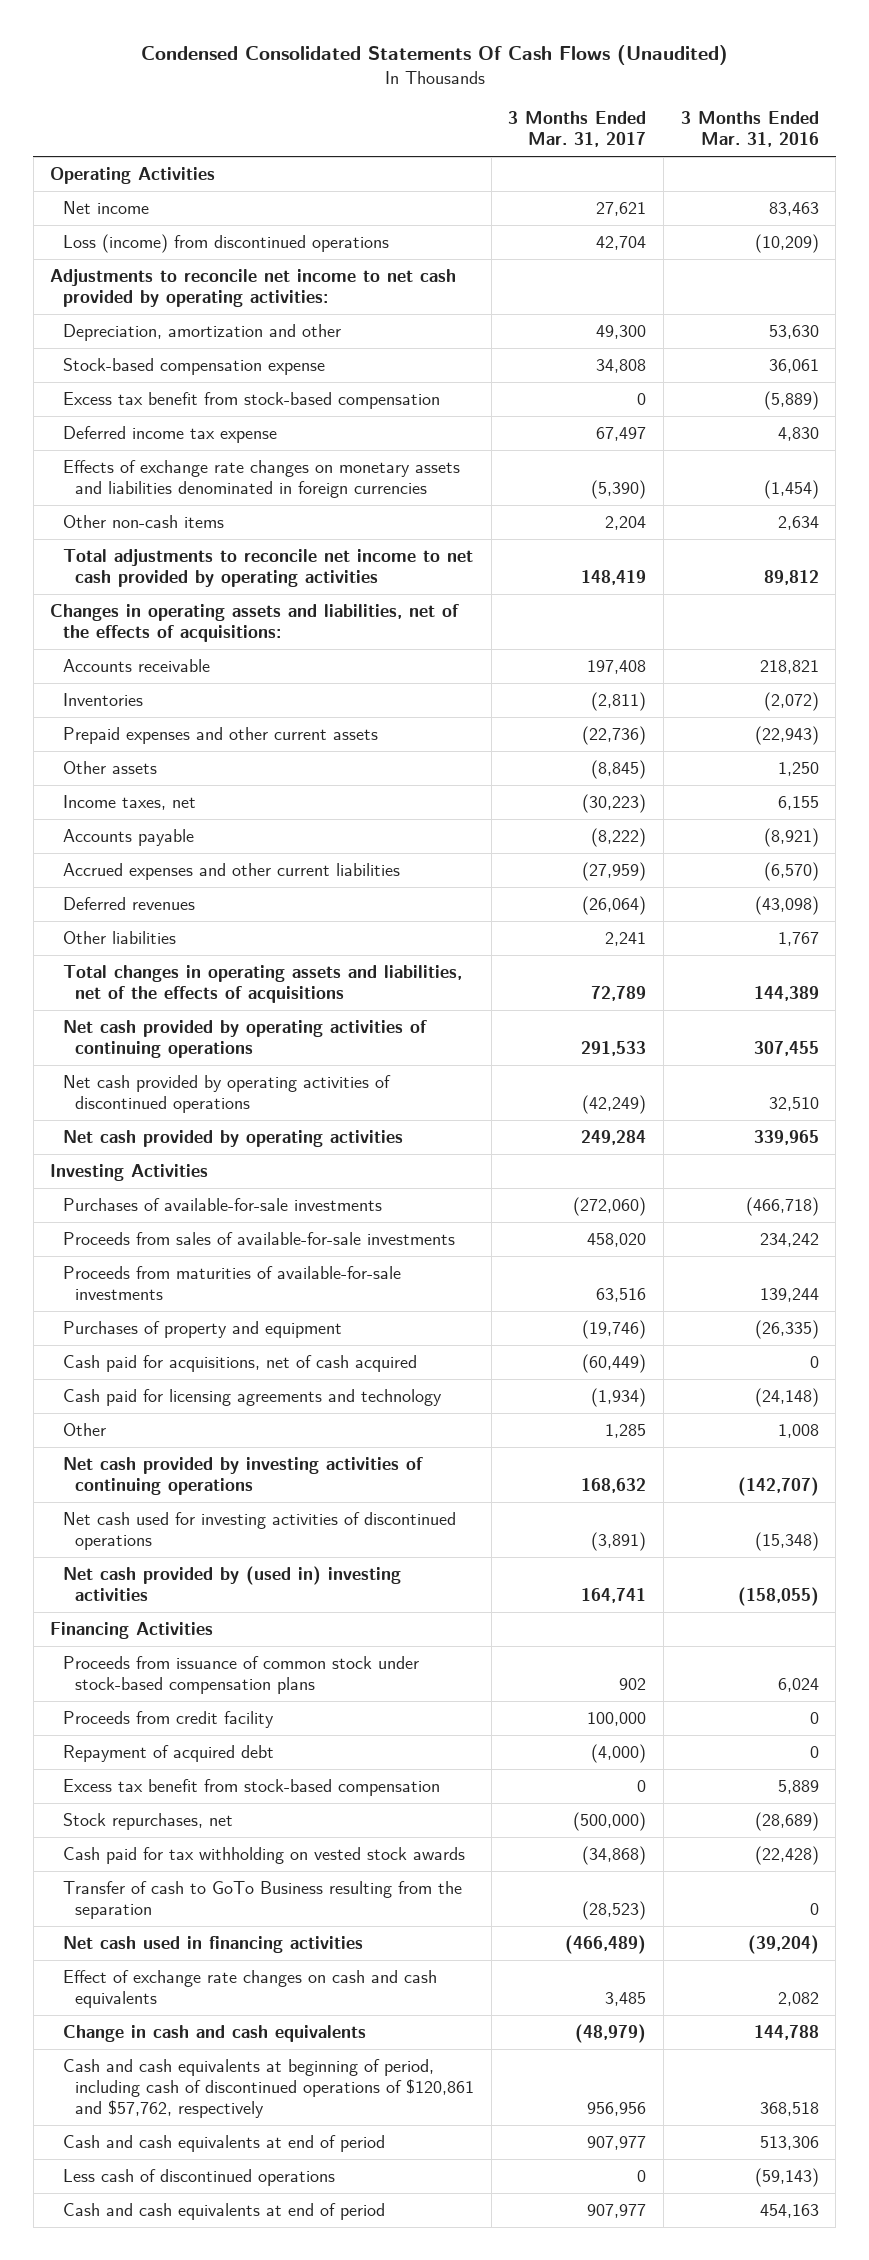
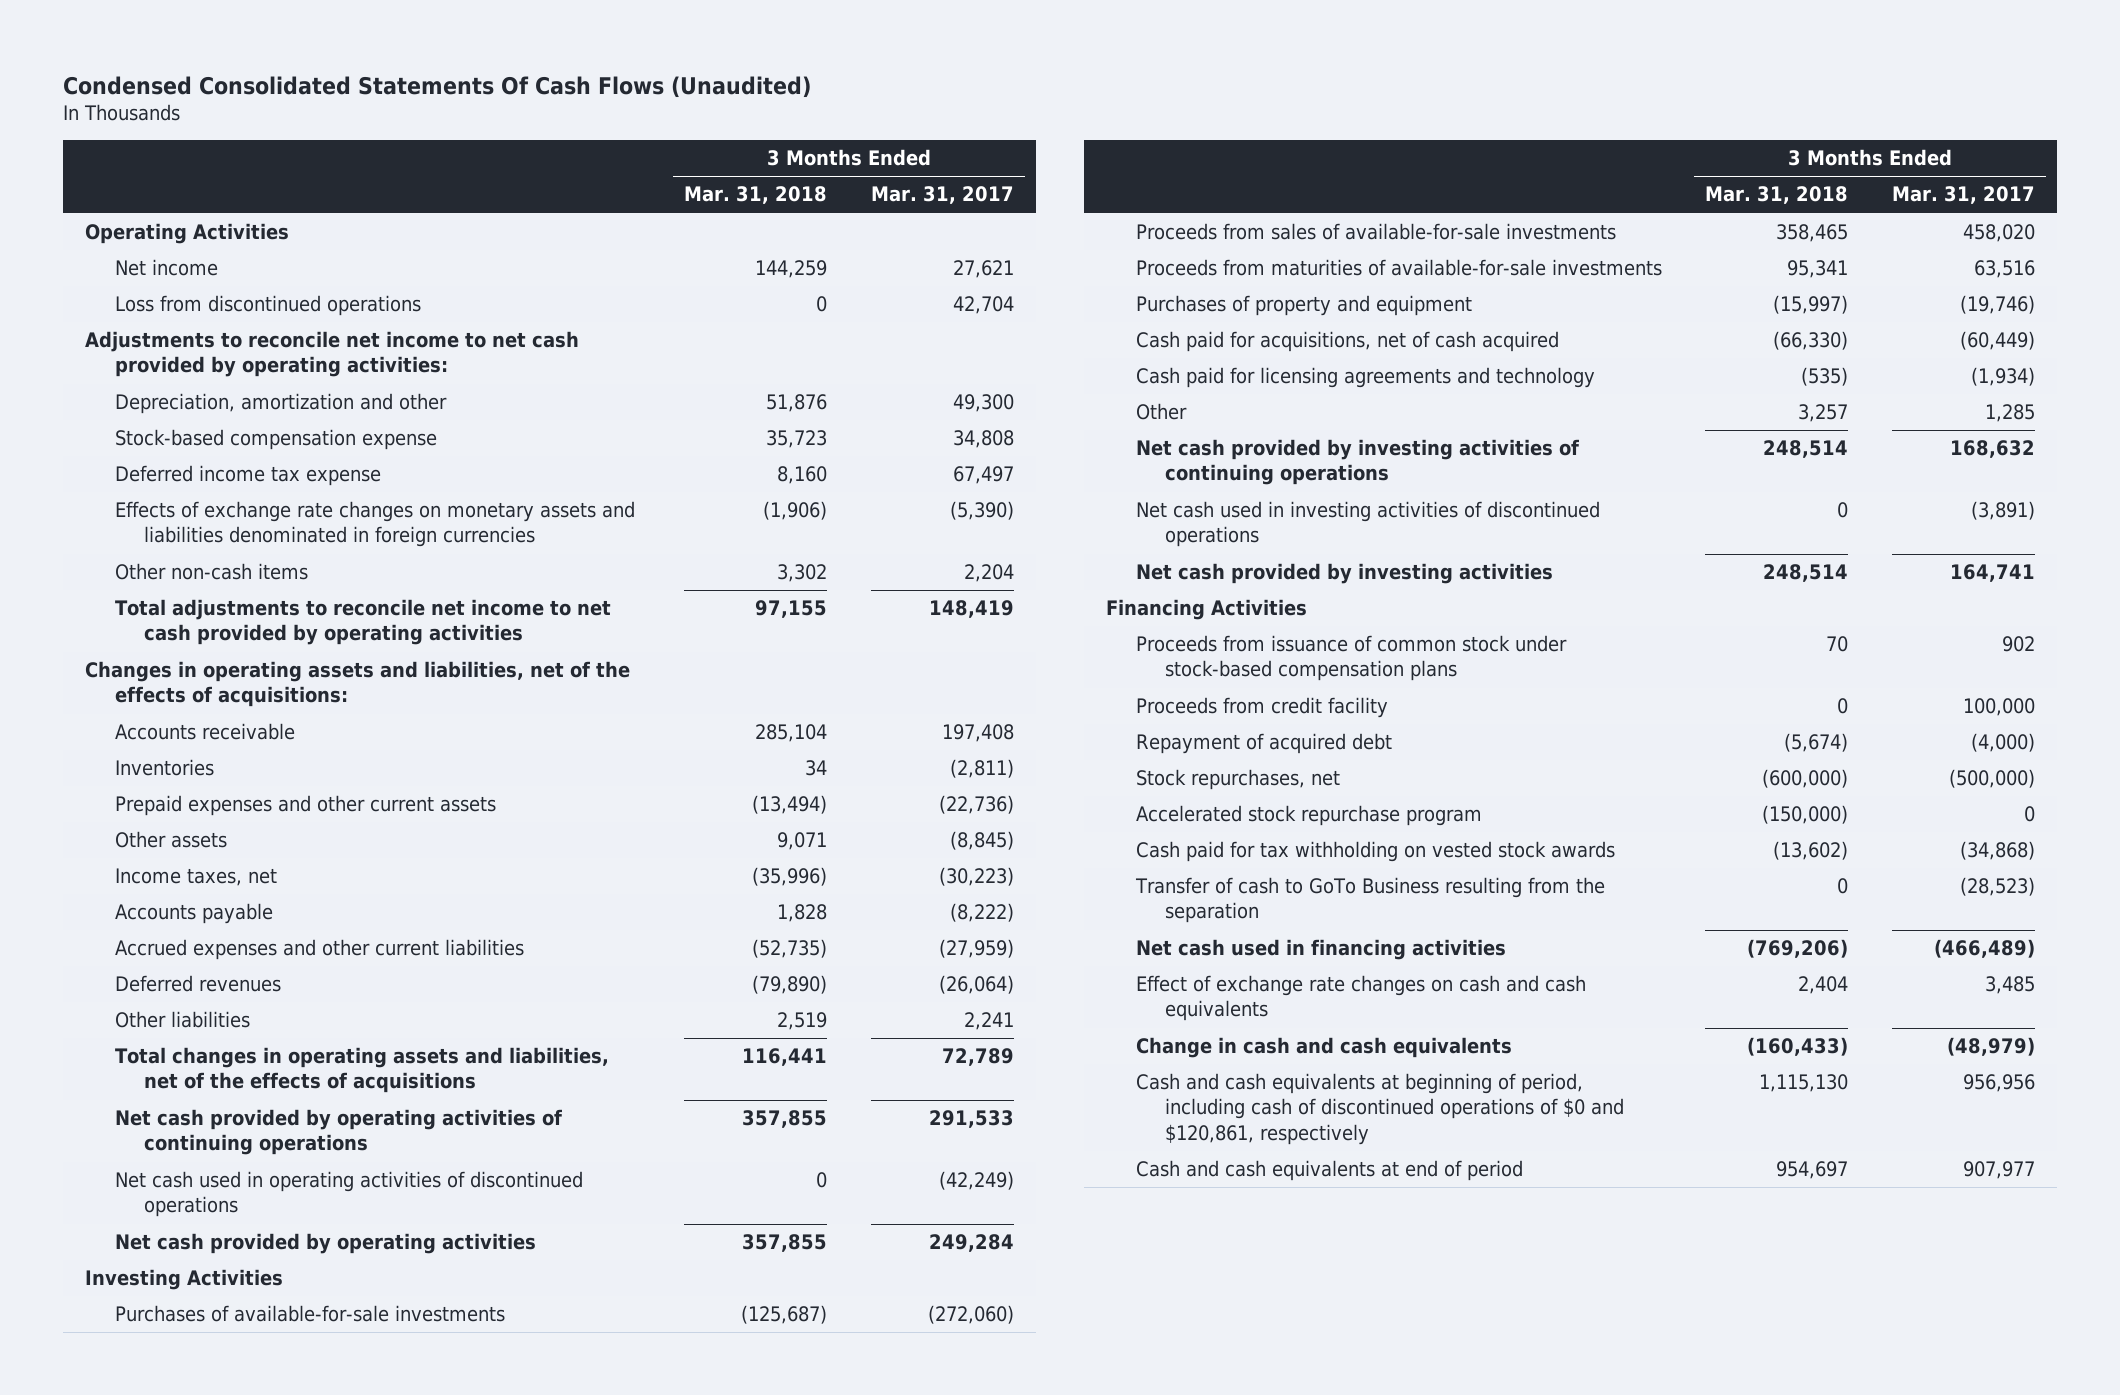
- | 3 Months Ended Mar. 31, 2017 | 3 Months Ended Mar. 31, 2016
+ | 3 Months Ended Mar. 31, 2018 | 3 Months Ended Mar. 31, 2017
- Loss (income) from discontinued operations | 42,704 | (10,209)
+ Loss from discontinued operations | 0 | 42,704
- Excess tax benefit from stock-based compensation | 0 | (5,889)
- Net cash provided by operating activities of discontinued operations | (42,249) | 32,510
+ Net cash used in operating activities of discontinued operations | 0 | (42,249)
- Net cash used for investing activities of discontinued operations | (3,891) | (15,348)
- Net cash provided by (used in) investing activities | 164,741 | (158,055)
+ Net cash used in investing activities of discontinued operations | 0 | (3,891)
+ Net cash provided by investing activities | 248,514 | 164,741
- Excess tax benefit from stock-based compensation | 0 | 5,889
+ Accelerated stock repurchase program | (150,000) | 0
- Cash and cash equivalents at beginning of period, including cash of discontinued operations of $120,861 and $57,762, respectively | 956,956 | 368,518
- Cash and cash equivalents at end of period | 907,977 | 513,306
- Less cash of discontinued operations | 0 | (59,143)
+ Cash and cash equivalents at beginning of period, including cash of discontinued operations of $0 and $120,861, respectively | 1,115,130 | 956,956

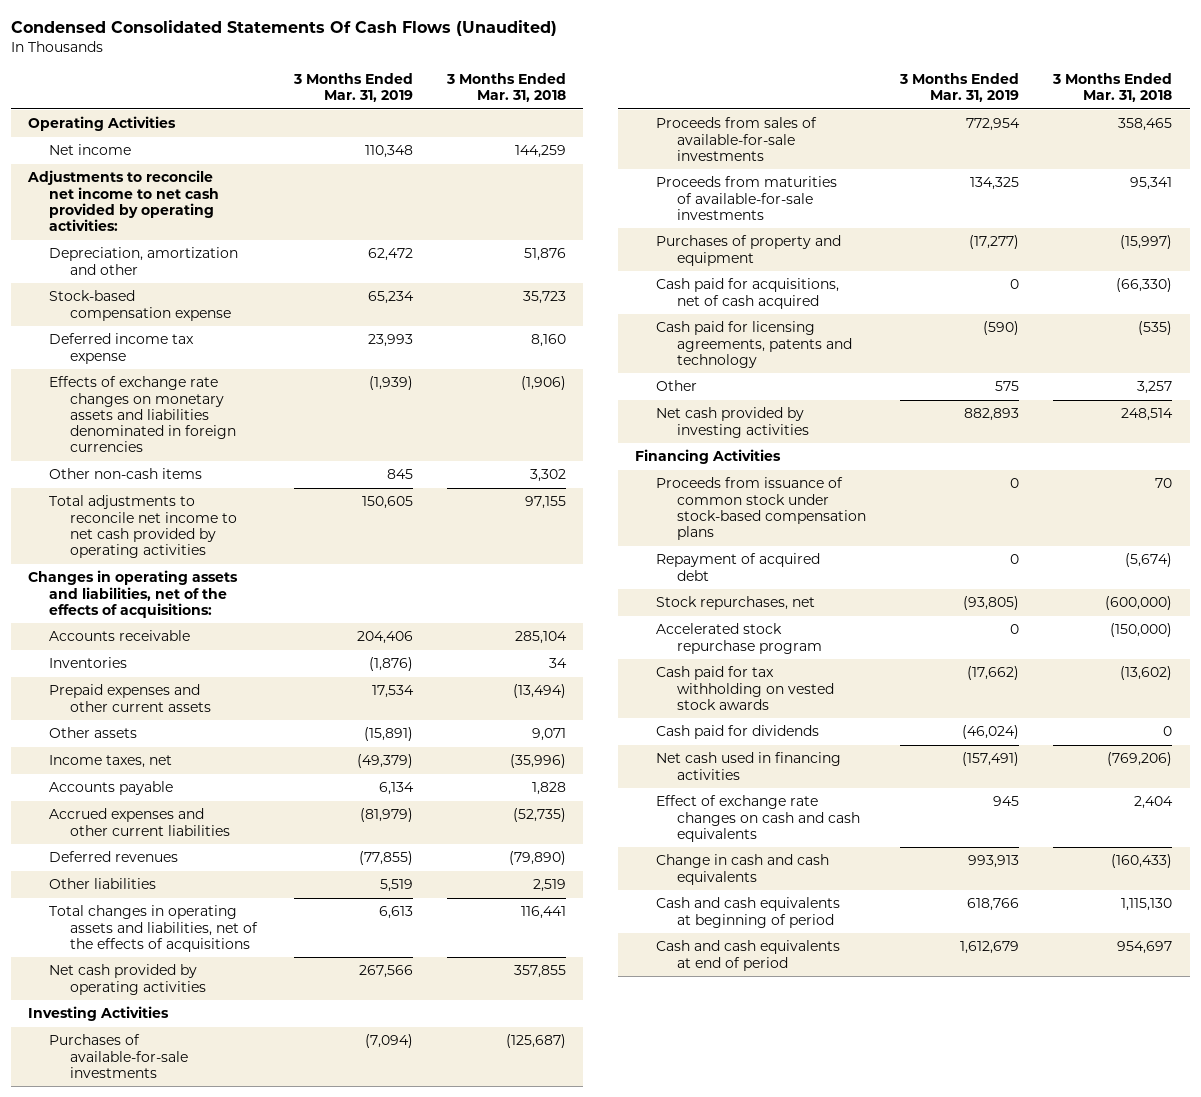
- | 3 Months Ended Mar. 31, 2018 | 3 Months Ended Mar. 31, 2017
+ | 3 Months Ended Mar. 31, 2019 | 3 Months Ended Mar. 31, 2018
- Loss from discontinued operations | 0 | 42,704
- Net cash provided by operating activities of continuing operations | 357,855 | 291,533
- Net cash used in operating activities of discontinued operations | 0 | (42,249)
- Cash paid for licensing agreements and technology | (535) | (1,934)
+ Cash paid for licensing agreements, patents and technology | (590) | (535)
- Net cash provided by investing activities of continuing operations | 248,514 | 168,632
- Net cash used in investing activities of discontinued operations | 0 | (3,891)
- Proceeds from credit facility | 0 | 100,000
- Transfer of cash to GoTo Business resulting from the separation | 0 | (28,523)
+ Cash paid for dividends | (46,024) | 0
- Cash and cash equivalents at beginning of period, including cash of discontinued operations of $0 and $120,861, respectively | 1,115,130 | 956,956
+ Cash and cash equivalents at beginning of period | 618,766 | 1,115,130

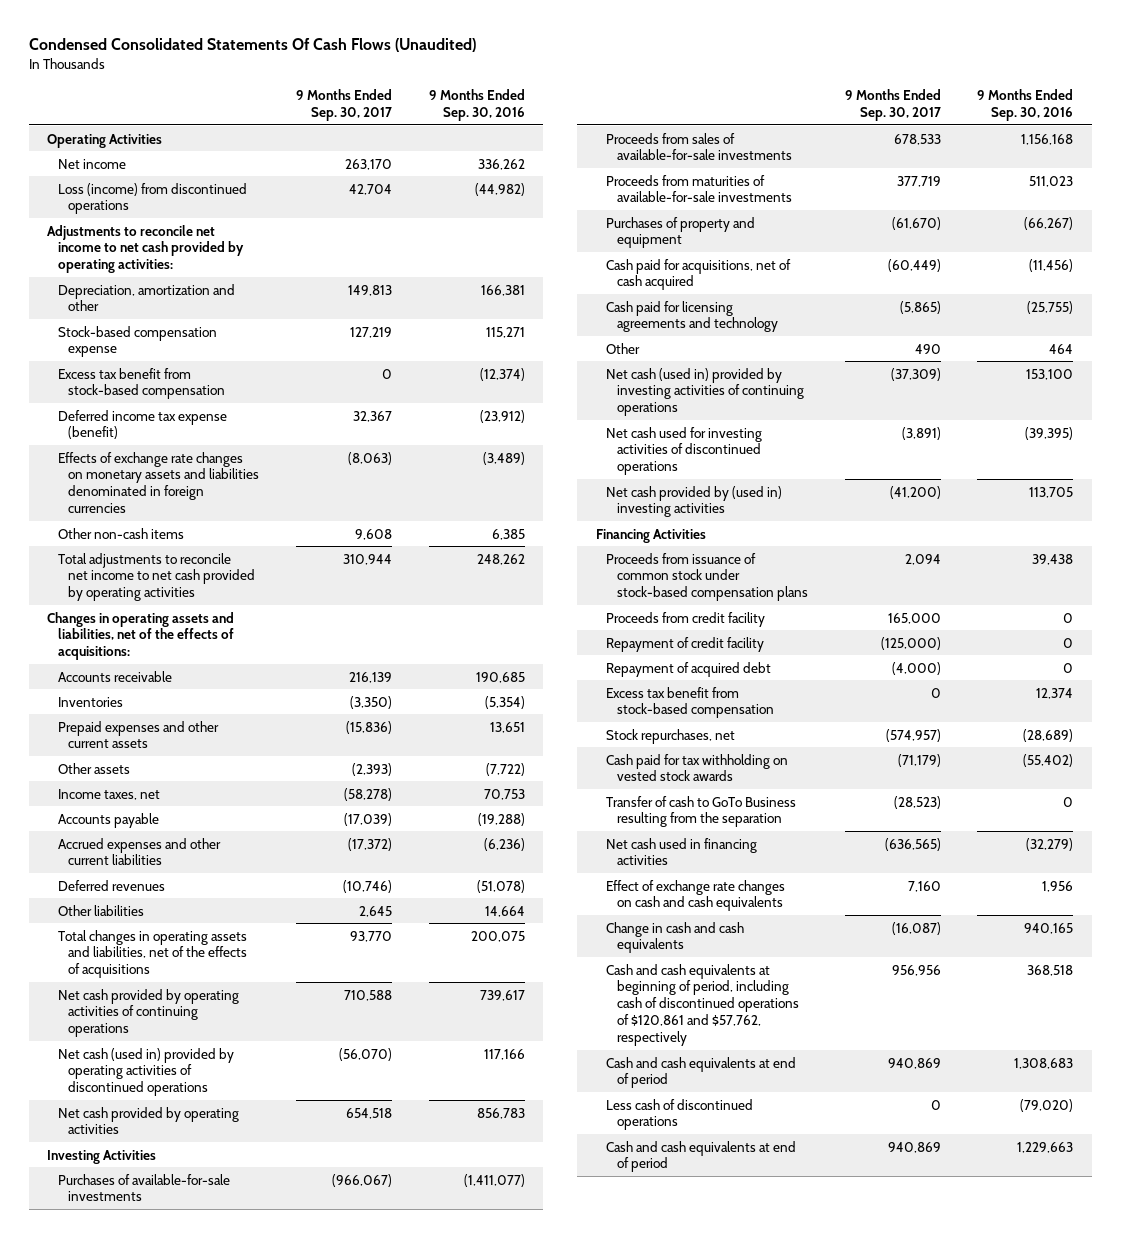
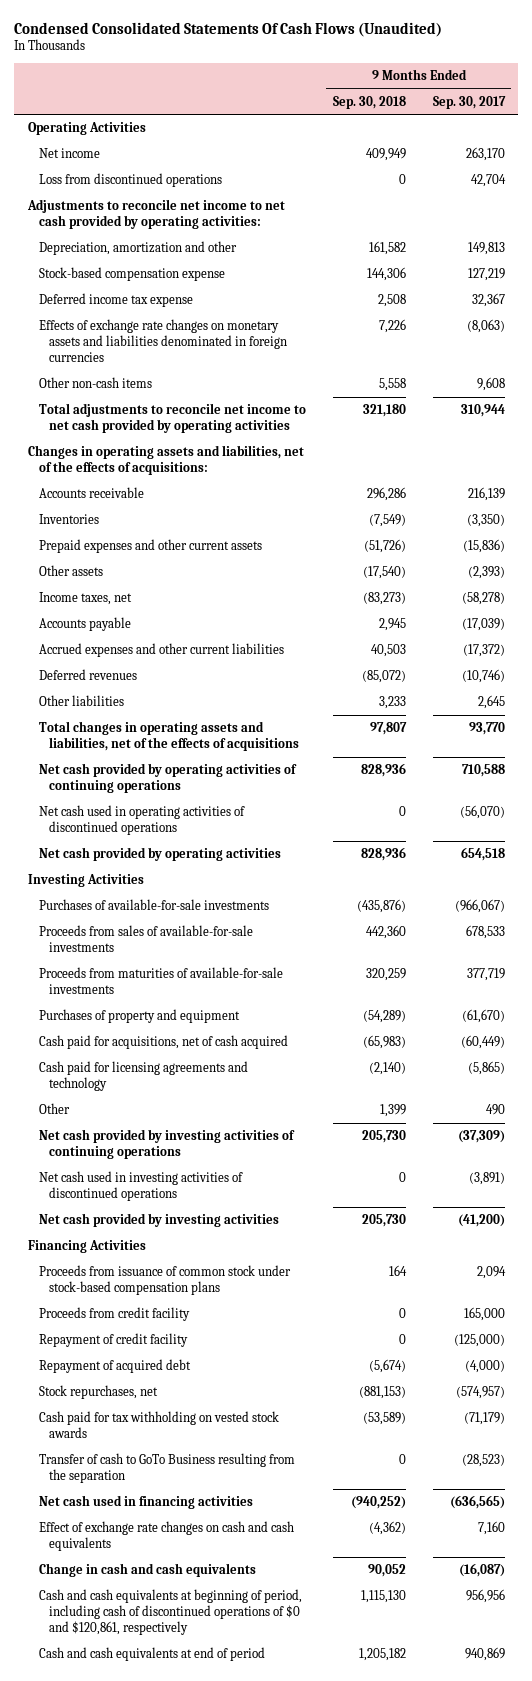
- | 9 Months Ended Sep. 30, 2017 | 9 Months Ended Sep. 30, 2016
+ | 9 Months Ended Sep. 30, 2018 | 9 Months Ended Sep. 30, 2017
- Loss (income) from discontinued operations | 42,704 | (44,982)
+ Loss from discontinued operations | 0 | 42,704
- Excess tax benefit from stock-based compensation | 0 | (12,374)
- Deferred income tax expense (benefit) | 32,367 | (23,912)
+ Deferred income tax expense | 2,508 | 32,367
- Net cash (used in) provided by operating activities of discontinued operations | (56,070) | 117,166
+ Net cash used in operating activities of discontinued operations | 0 | (56,070)
- Net cash (used in) provided by investing activities of continuing operations | (37,309) | 153,100
- Net cash used for investing activities of discontinued operations | (3,891) | (39,395)
- Net cash provided by (used in) investing activities | (41,200) | 113,705
+ Net cash provided by investing activities of continuing operations | 205,730 | (37,309)
+ Net cash used in investing activities of discontinued operations | 0 | (3,891)
+ Net cash provided by investing activities | 205,730 | (41,200)
- Excess tax benefit from stock-based compensation | 0 | 12,374
- Cash and cash equivalents at beginning of period, including cash of discontinued operations of $120,861 and $57,762, respectively | 956,956 | 368,518
- Cash and cash equivalents at end of period | 940,869 | 1,308,683
- Less cash of discontinued operations | 0 | (79,020)
+ Cash and cash equivalents at beginning of period, including cash of discontinued operations of $0 and $120,861, respectively | 1,115,130 | 956,956

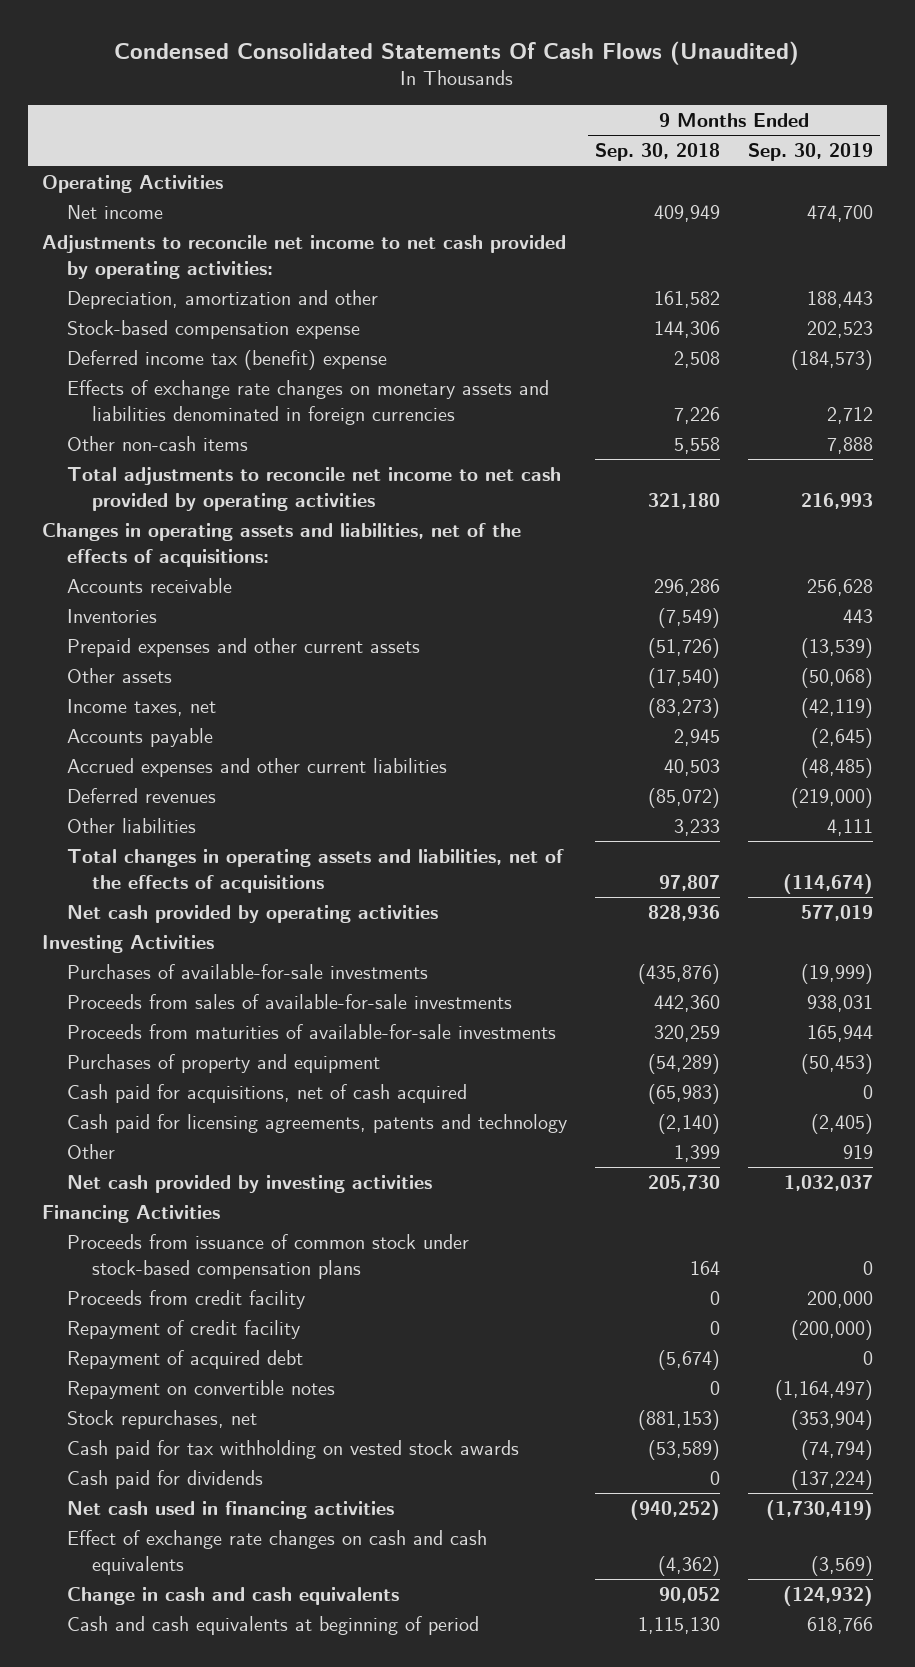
- | 9 Months Ended Sep. 30, 2018 | 9 Months Ended Sep. 30, 2017
+ | 9 Months Ended Sep. 30, 2018 | 9 Months Ended Sep. 30, 2019
- Loss from discontinued operations | 0 | 42,704
- Deferred income tax expense | 2,508 | 32,367
+ Deferred income tax (benefit) expense | 2,508 | (184,573)
- Net cash provided by operating activities of continuing operations | 828,936 | 710,588
- Net cash used in operating activities of discontinued operations | 0 | (56,070)
- Cash paid for licensing agreements and technology | (2,140) | (5,865)
+ Cash paid for licensing agreements, patents and technology | (2,140) | (2,405)
- Net cash provided by investing activities of continuing operations | 205,730 | (37,309)
- Net cash used in investing activities of discontinued operations | 0 | (3,891)
+ Repayment on convertible notes | 0 | (1,164,497)
- Transfer of cash to GoTo Business resulting from the separation | 0 | (28,523)
+ Cash paid for dividends | 0 | (137,224)
- Cash and cash equivalents at beginning of period, including cash of discontinued operations of $0 and $120,861, respectively | 1,115,130 | 956,956
- Cash and cash equivalents at end of period | 1,205,182 | 940,869
+ Cash and cash equivalents at beginning of period | 1,115,130 | 618,766

